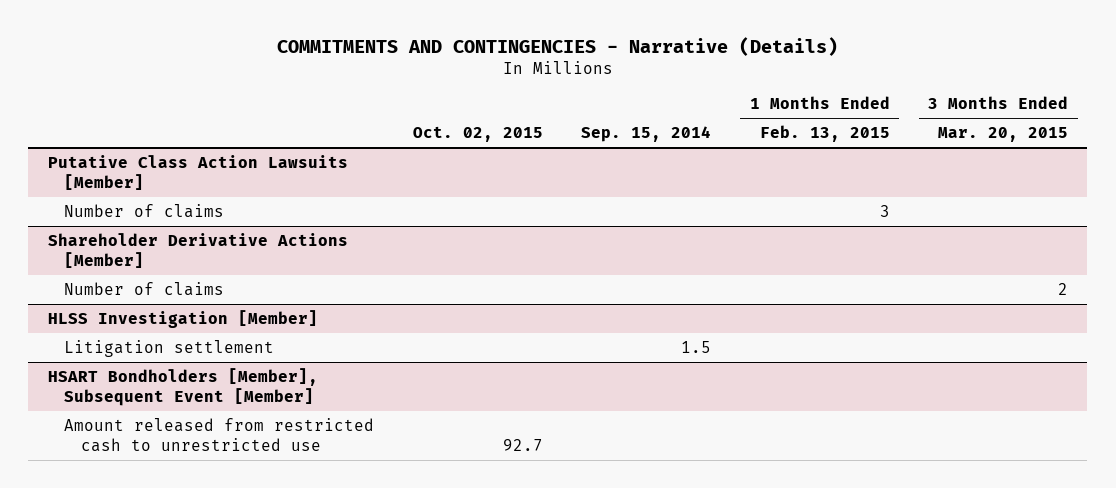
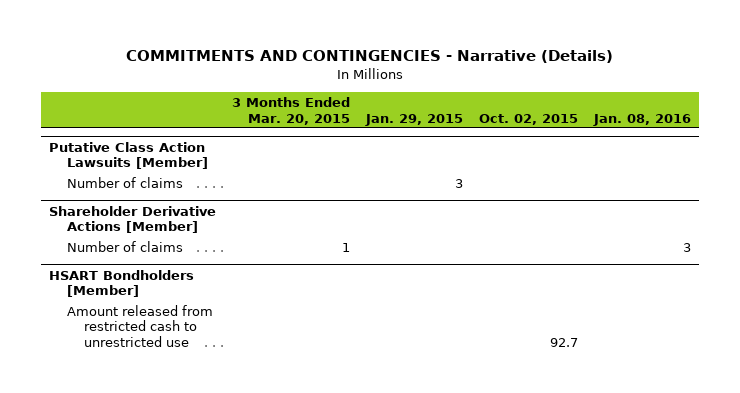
- | Oct. 02, 2015 | Sep. 15, 2014 | 1 Months Ended Feb. 13, 2015 | 3 Months Ended Mar. 20, 2015
+ | 3 Months Ended Mar. 20, 2015 | Jan. 29, 2015 | Oct. 02, 2015 | Jan. 08, 2016
@ Shareholder Derivative Actions [Member]
- Number of claims | | | | 2
- HLSS Investigation [Member]
- Litigation settlement | | 1.5 | |
- HSART Bondholders [Member], Subsequent Event [Member]
@ Shareholder Derivative Actions [Member]
+ Number of claims | 1 | | | 3
+ HSART Bondholders [Member]

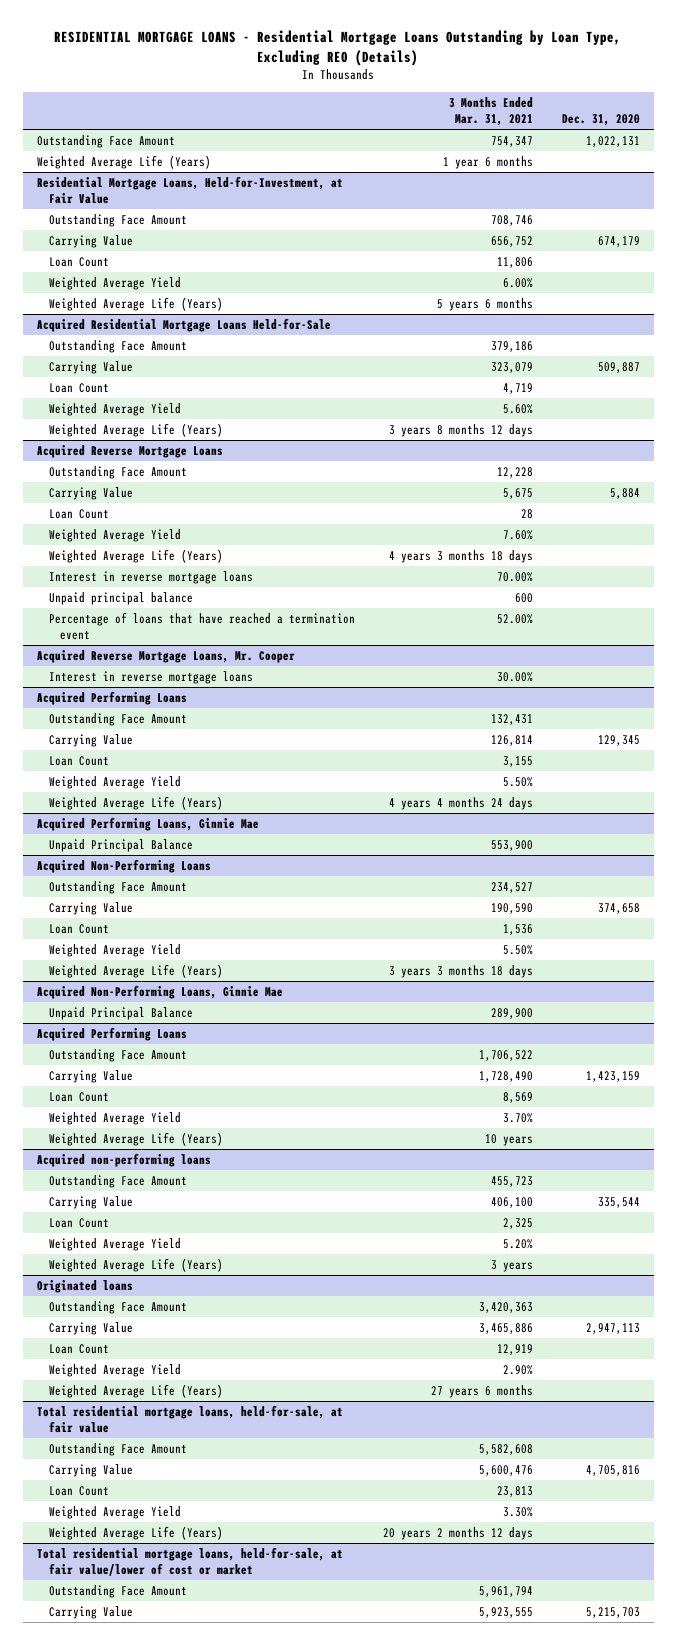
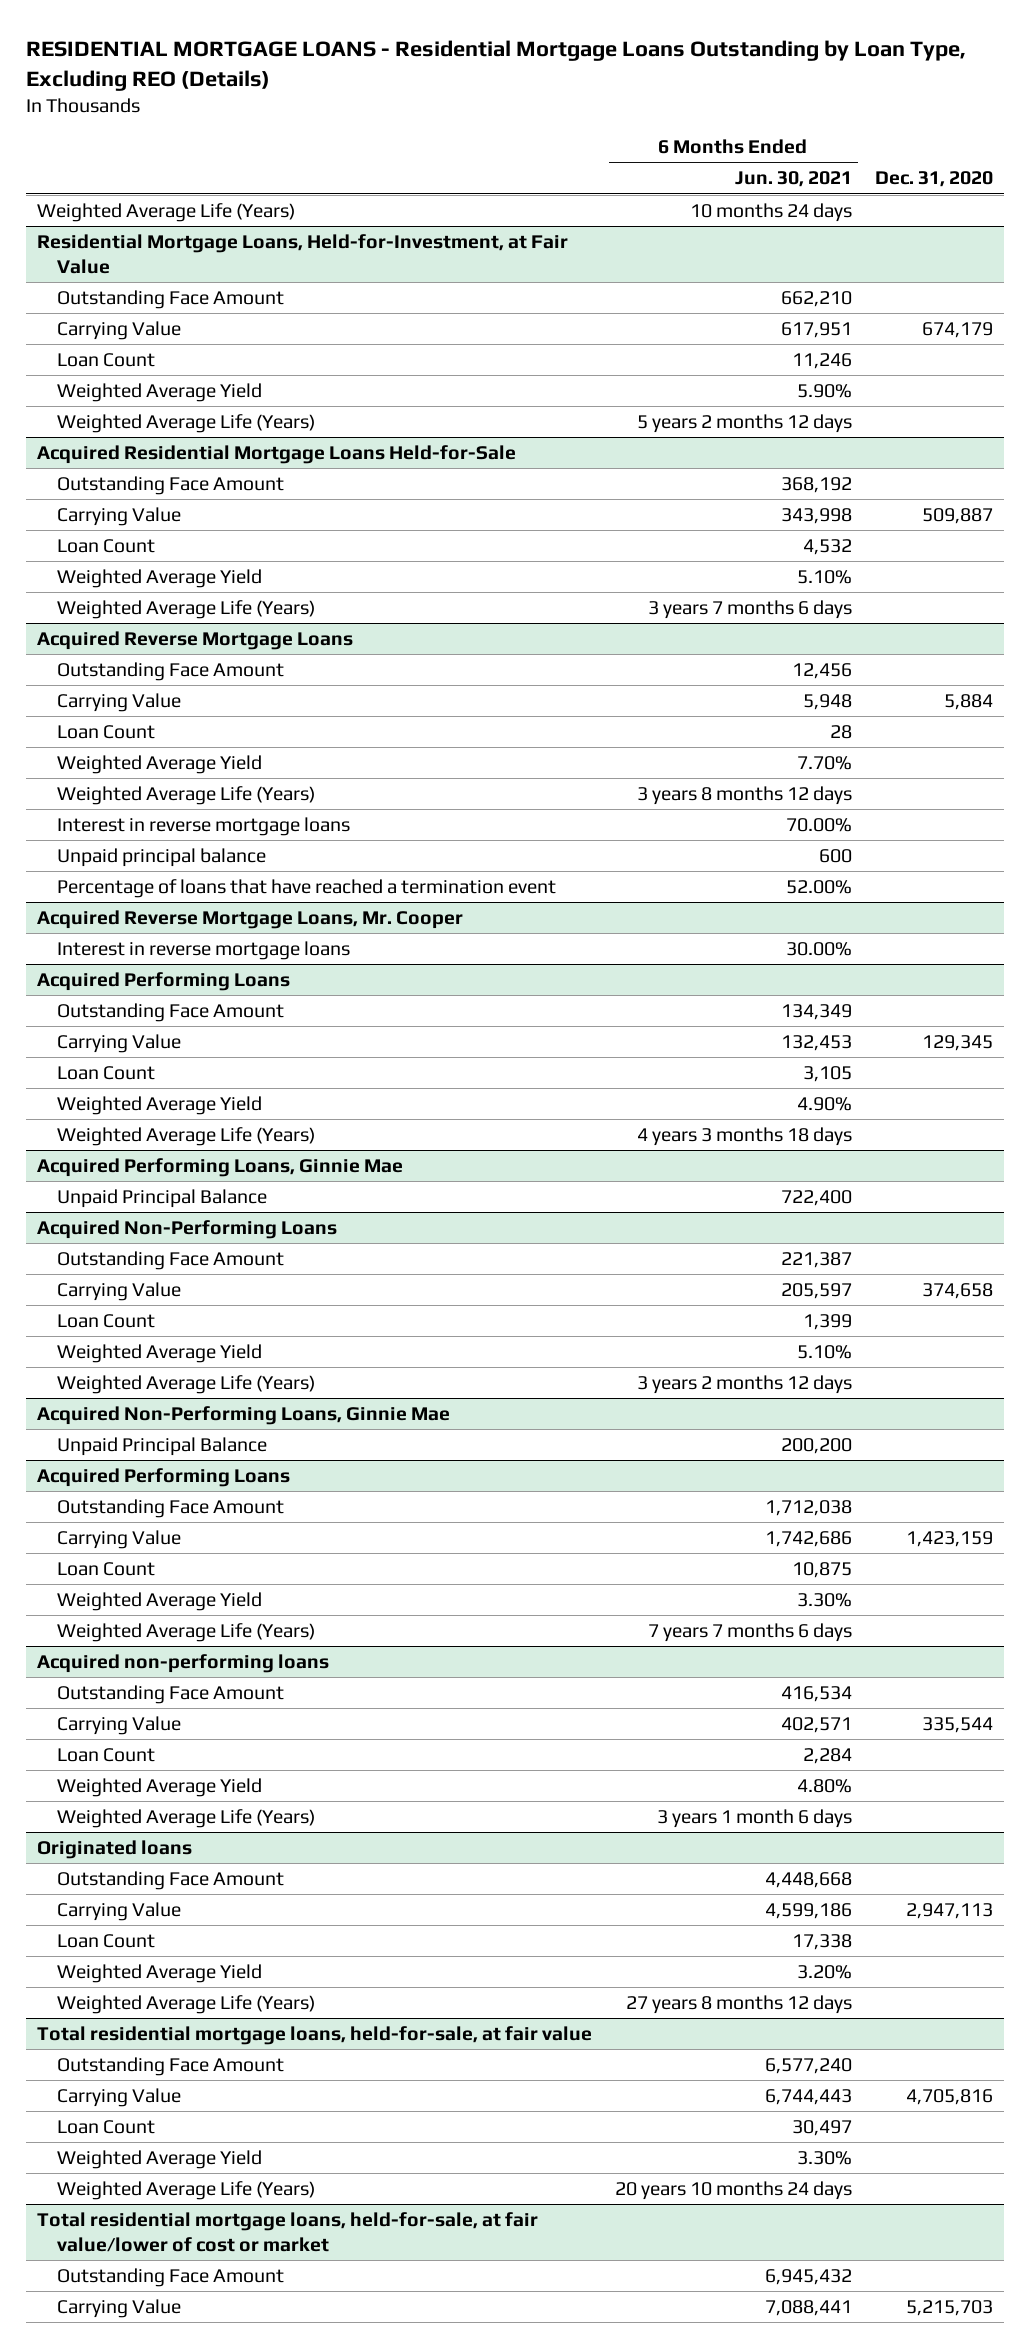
- | 3 Months Ended Mar. 31, 2021 | Dec. 31, 2020
+ | 6 Months Ended Jun. 30, 2021 | Dec. 31, 2020
- Outstanding Face Amount | 754,347 | 1,022,131

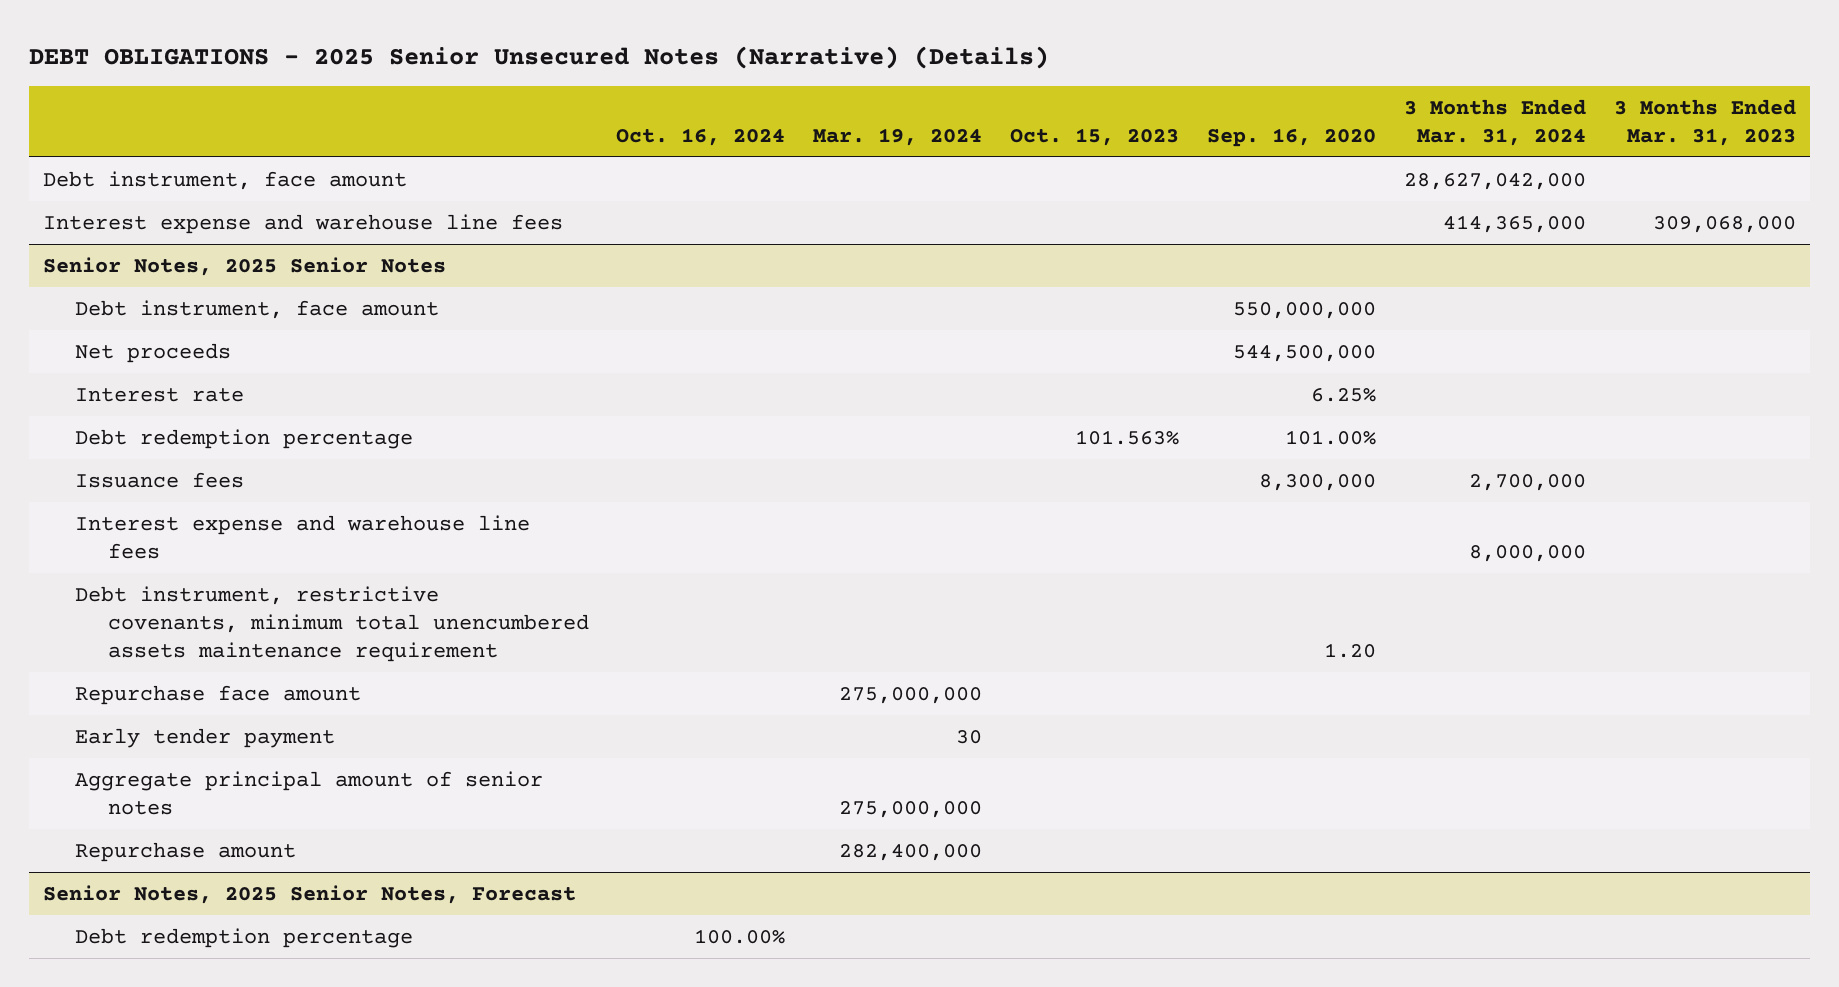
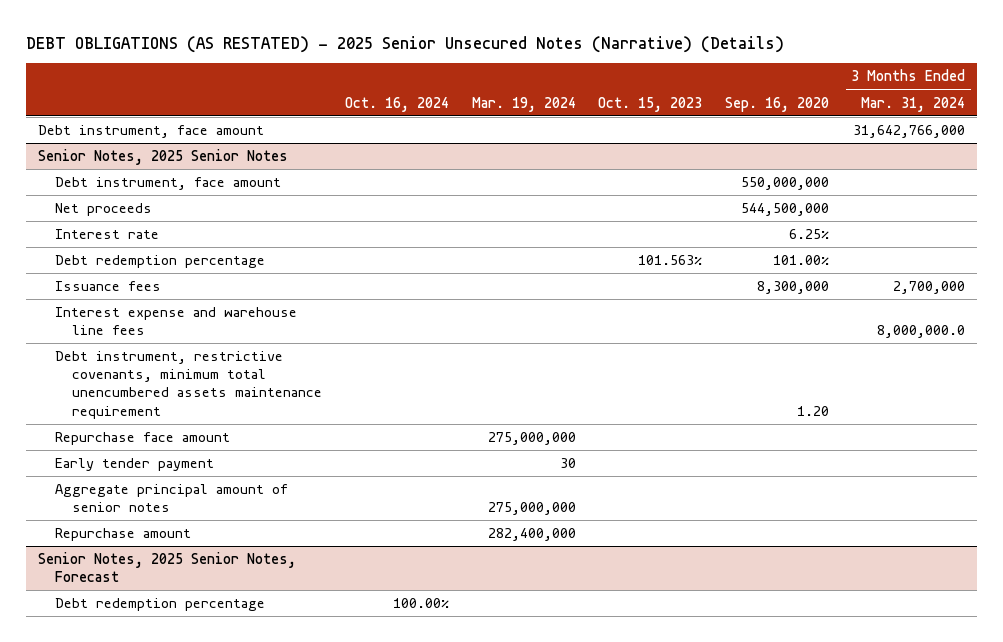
- DEBT OBLIGATIONS - 2025 Senior Unsecured Notes (Narrative) (Details)
+ DEBT OBLIGATIONS (AS RESTATED) - 2025 Senior Unsecured Notes (Narrative) (Details)
- | Oct. 16, 2024 | Mar. 19, 2024 | Oct. 15, 2023 | Sep. 16, 2020 | 3 Months Ended Mar. 31, 2024 | 3 Months Ended Mar. 31, 2023
+ | Oct. 16, 2024 | Mar. 19, 2024 | Oct. 15, 2023 | Sep. 16, 2020 | 3 Months Ended Mar. 31, 2024
- Debt instrument, face amount | | | | | 28,627,042,000 |
- Interest expense and warehouse line fees | | | | | 414,365,000 | 309,068,000
+ Debt instrument, face amount | | | | | 31,642,766,000
@ Senior Notes, 2025 Senior Notes
- Interest expense and warehouse line fees | | | | | 8,000,000 |
+ Interest expense and warehouse line fees | | | | | 8,000,000.0

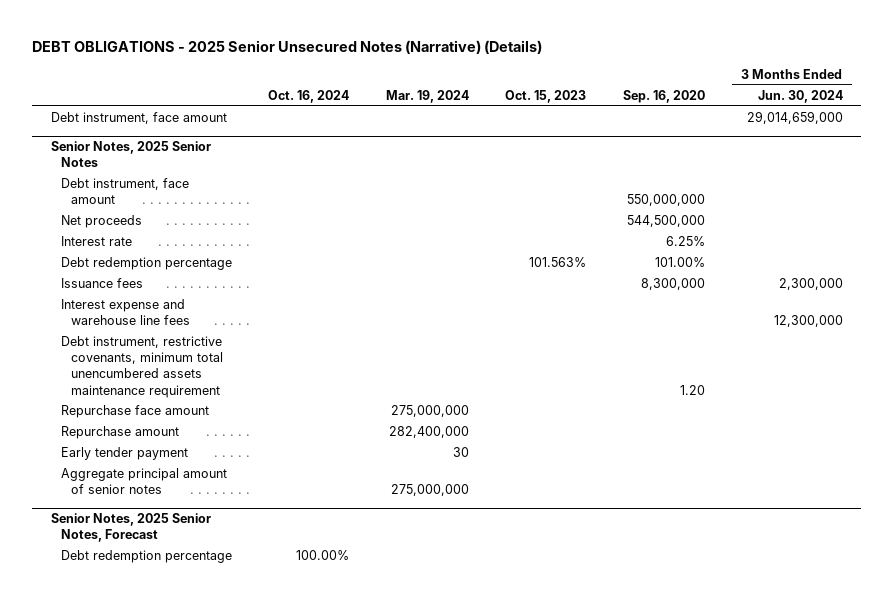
- DEBT OBLIGATIONS (AS RESTATED) - 2025 Senior Unsecured Notes (Narrative) (Details)
+ DEBT OBLIGATIONS - 2025 Senior Unsecured Notes (Narrative) (Details)
- | Oct. 16, 2024 | Mar. 19, 2024 | Oct. 15, 2023 | Sep. 16, 2020 | 3 Months Ended Mar. 31, 2024
+ | Oct. 16, 2024 | Mar. 19, 2024 | Oct. 15, 2023 | Sep. 16, 2020 | 3 Months Ended Jun. 30, 2024
@ Senior Notes, 2025 Senior Notes
moved up: Repurchase amount | | 282,400,000 | | |

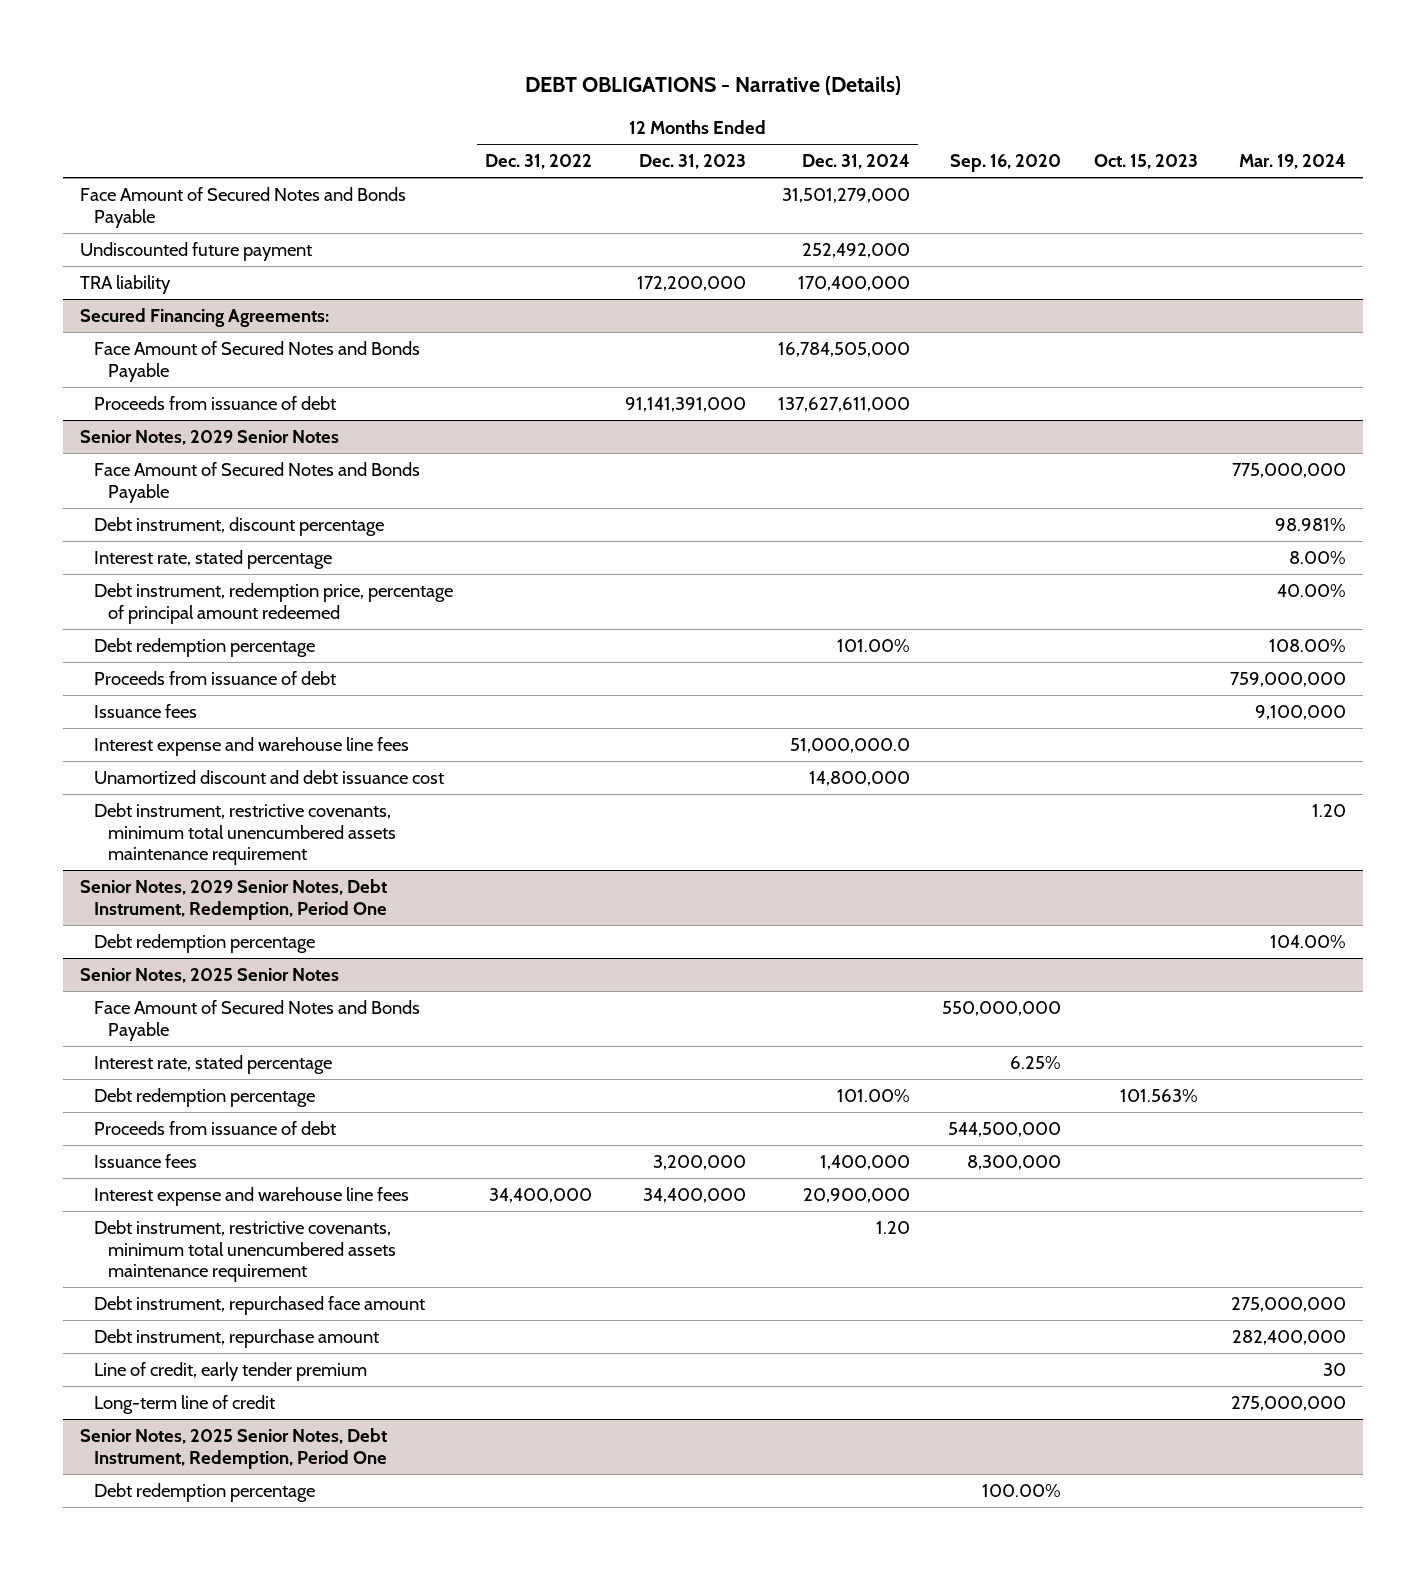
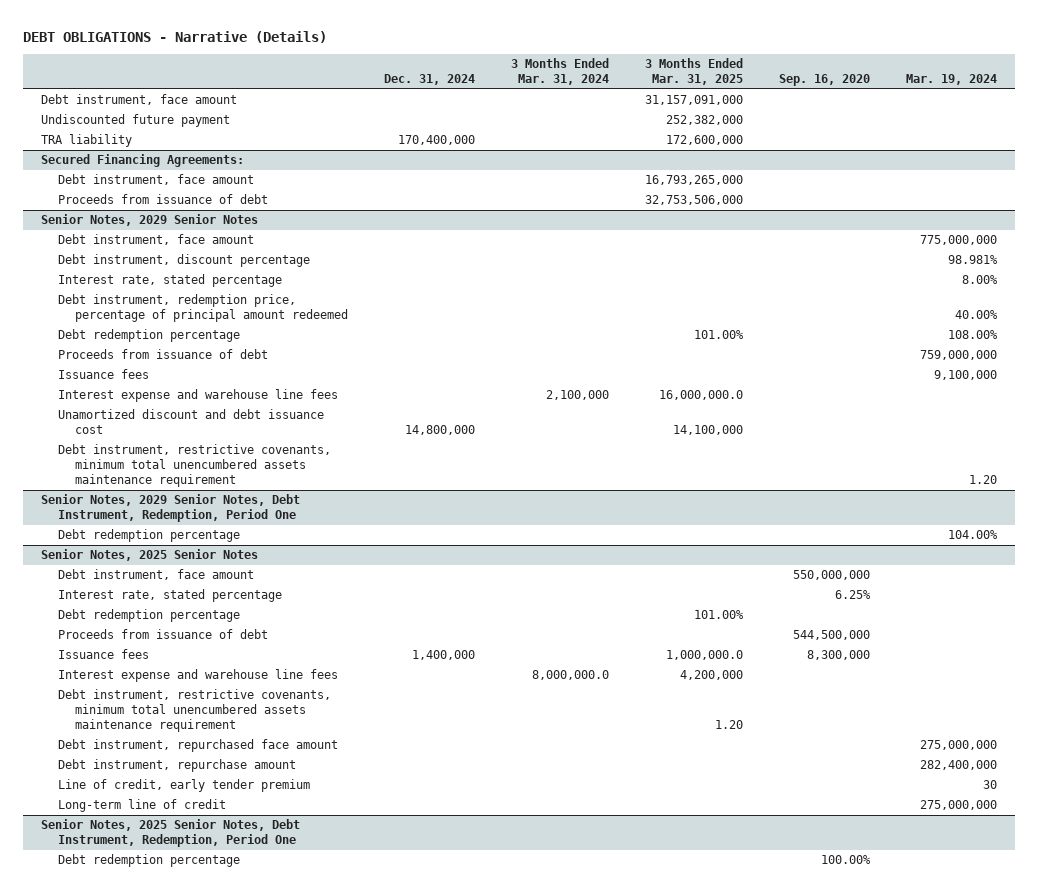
- | 12 Months Ended Dec. 31, 2022 | 12 Months Ended Dec. 31, 2023 | 12 Months Ended Dec. 31, 2024 | Sep. 16, 2020 | Oct. 15, 2023 | Mar. 19, 2024
+ | Dec. 31, 2024 | 3 Months Ended Mar. 31, 2024 | 3 Months Ended Mar. 31, 2025 | Sep. 16, 2020 | Mar. 19, 2024
- Face Amount of Secured Notes and Bonds Payable | | | 31,501,279,000 | | |
+ Debt instrument, face amount | | | 31,157,091,000 | |
@ Secured Financing Agreements:
- Face Amount of Secured Notes and Bonds Payable | | | 16,784,505,000 | | |
+ Debt instrument, face amount | | | 16,793,265,000 | |
@ Senior Notes, 2029 Senior Notes
- Face Amount of Secured Notes and Bonds Payable | | | | | | 775,000,000
+ Debt instrument, face amount | | | | | 775,000,000
@ Senior Notes, 2025 Senior Notes
- Face Amount of Secured Notes and Bonds Payable | | | | 550,000,000 | |
+ Debt instrument, face amount | | | | 550,000,000 |

